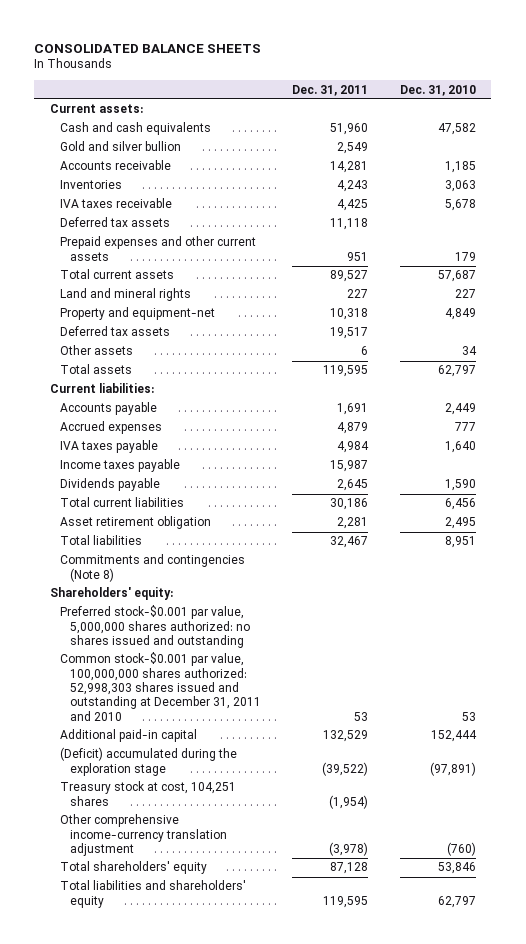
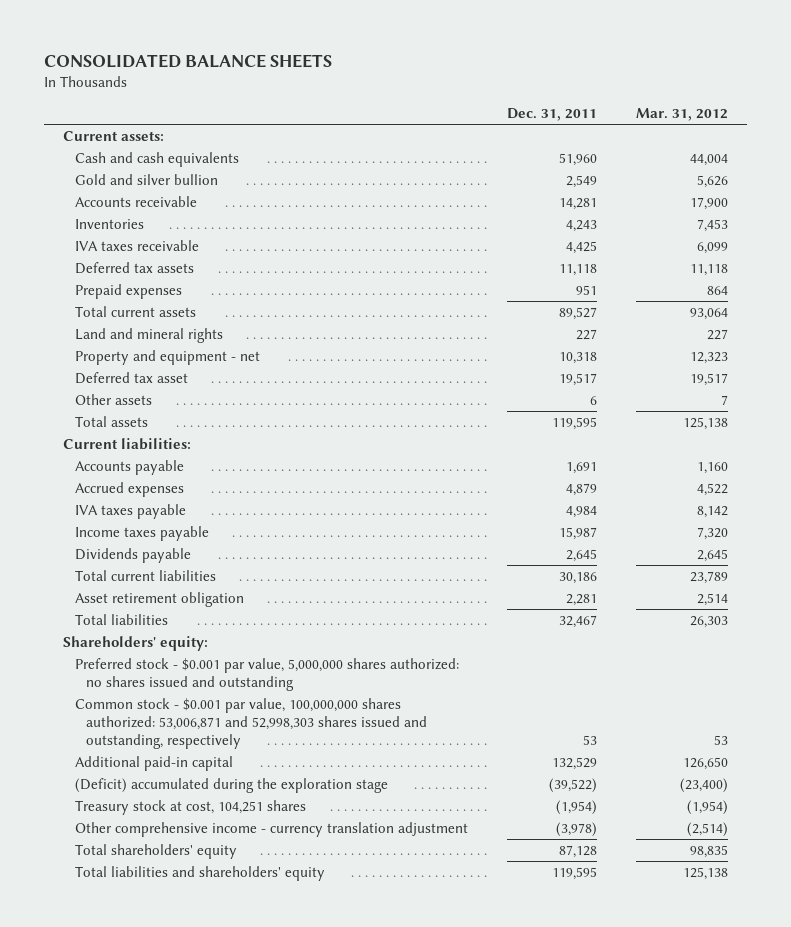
- | Dec. 31, 2011 | Dec. 31, 2010
+ | Dec. 31, 2011 | Mar. 31, 2012
- Prepaid expenses and other current assets | 951 | 179
+ Prepaid expenses | 951 | 864
- Property and equipment-net | 10,318 | 4,849
- Deferred tax assets | 19,517 |
+ Property and equipment - net | 10,318 | 12,323
+ Deferred tax asset | 19,517 | 19,517
- Commitments and contingencies (Note 8)
- Preferred stock-$0.001 par value, 5,000,000 shares authorized: no shares issued and outstanding
- Common stock-$0.001 par value, 100,000,000 shares authorized: 52,998,303 shares issued and outstanding at December 31, 2011 and 2010 | 53 | 53
+ Preferred stock - $0.001 par value, 5,000,000 shares authorized: no shares issued and outstanding
+ Common stock - $0.001 par value, 100,000,000 shares authorized: 53,006,871 and 52,998,303 shares issued and outstanding, respectively | 53 | 53
- Other comprehensive income-currency translation adjustment | (3,978) | (760)
+ Other comprehensive income - currency translation adjustment | (3,978) | (2,514)

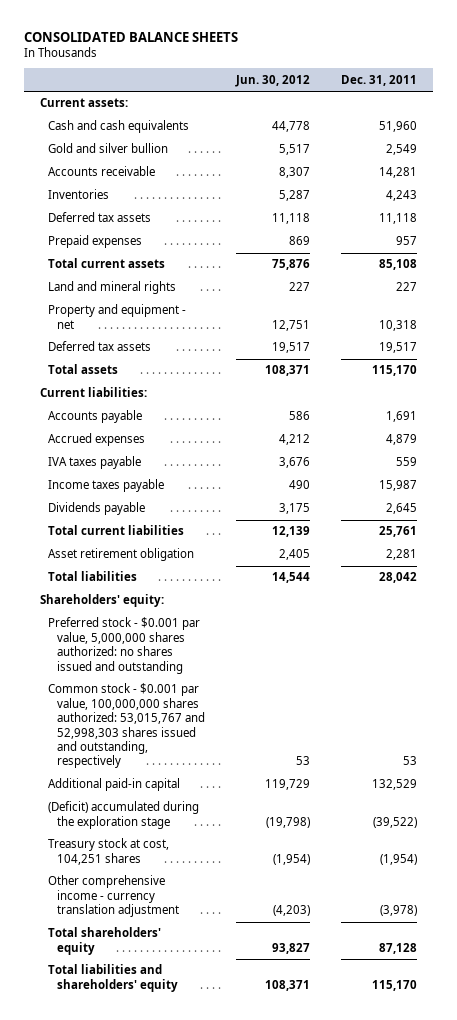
- | Dec. 31, 2011 | Mar. 31, 2012
+ | Jun. 30, 2012 | Dec. 31, 2011
- IVA taxes receivable | 4,425 | 6,099
- Prepaid expenses | 951 | 864
- Total current assets | 89,527 | 93,064
+ Prepaid expenses | 869 | 957
+ Total current assets | 75,876 | 85,108
- Deferred tax asset | 19,517 | 19,517
- Other assets | 6 | 7
- Total assets | 119,595 | 125,138
+ Deferred tax assets | 19,517 | 19,517
+ Total assets | 108,371 | 115,170
- IVA taxes payable | 4,984 | 8,142
+ IVA taxes payable | 3,676 | 559
- Total current liabilities | 30,186 | 23,789
+ Total current liabilities | 12,139 | 25,761
- Total liabilities | 32,467 | 26,303
+ Total liabilities | 14,544 | 28,042
- Common stock - $0.001 par value, 100,000,000 shares authorized: 53,006,871 and 52,998,303 shares issued and outstanding, respectively | 53 | 53
+ Common stock - $0.001 par value, 100,000,000 shares authorized: 53,015,767 and 52,998,303 shares issued and outstanding, respectively | 53 | 53
- Total liabilities and shareholders' equity | 119,595 | 125,138
+ Total liabilities and shareholders' equity | 108,371 | 115,170

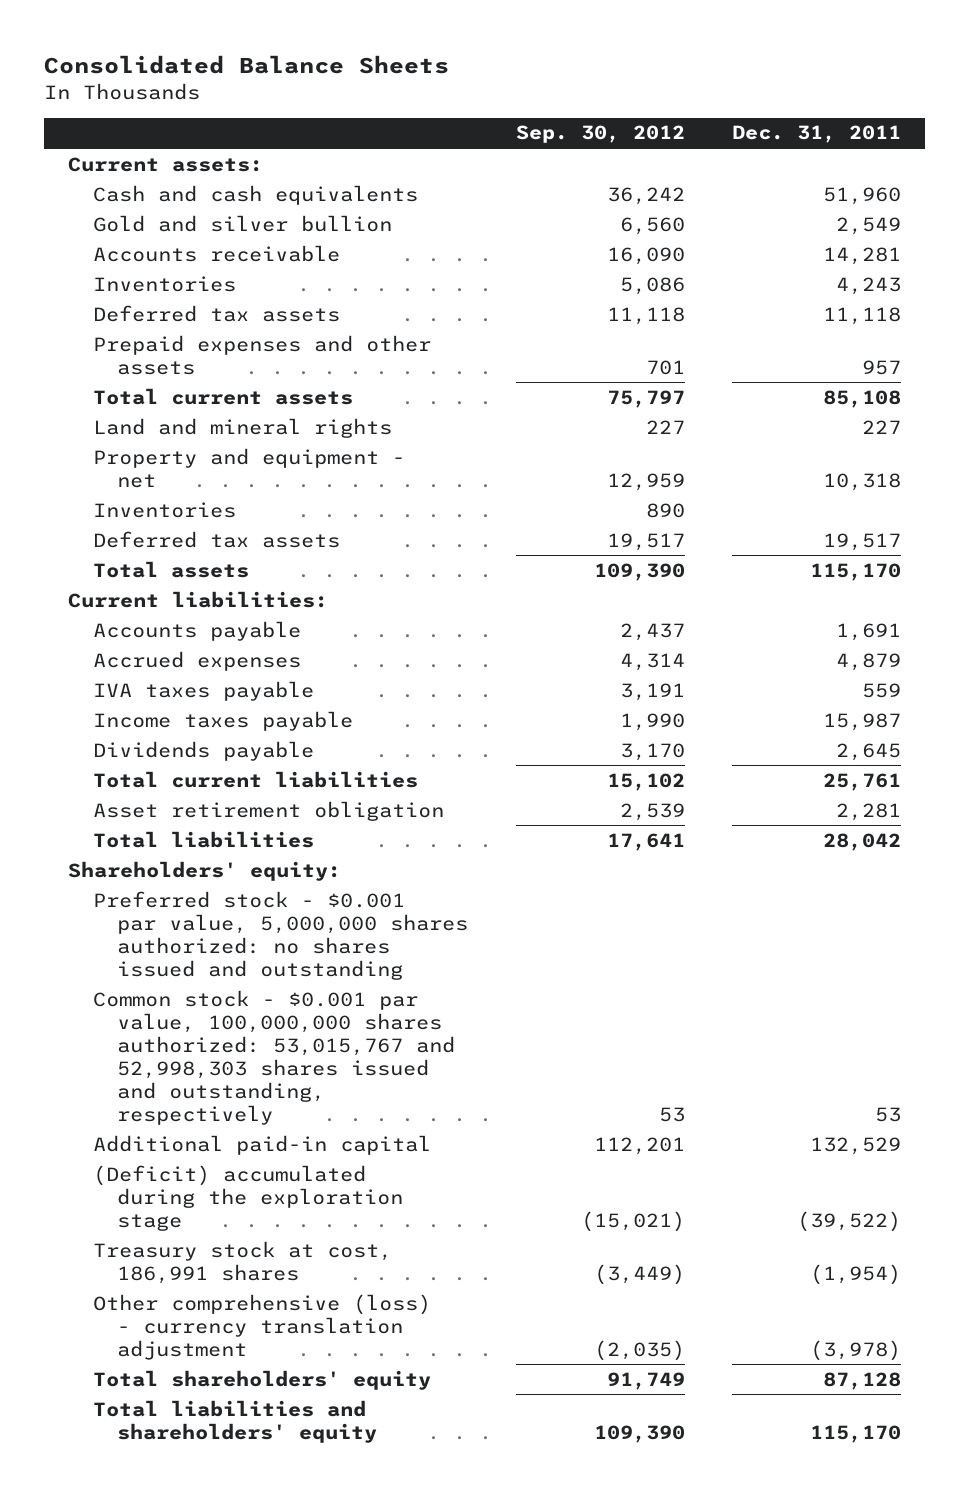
- CONSOLIDATED BALANCE SHEETS
+ Consolidated Balance Sheets
- | Jun. 30, 2012 | Dec. 31, 2011
+ | Sep. 30, 2012 | Dec. 31, 2011
- Prepaid expenses | 869 | 957
+ Prepaid expenses and other assets | 701 | 957
+ Inventories | 890 |
- Treasury stock at cost, 104,251 shares | (1,954) | (1,954)
- Other comprehensive income - currency translation adjustment | (4,203) | (3,978)
+ Treasury stock at cost, 186,991 shares | (3,449) | (1,954)
+ Other comprehensive (loss) - currency translation adjustment | (2,035) | (3,978)

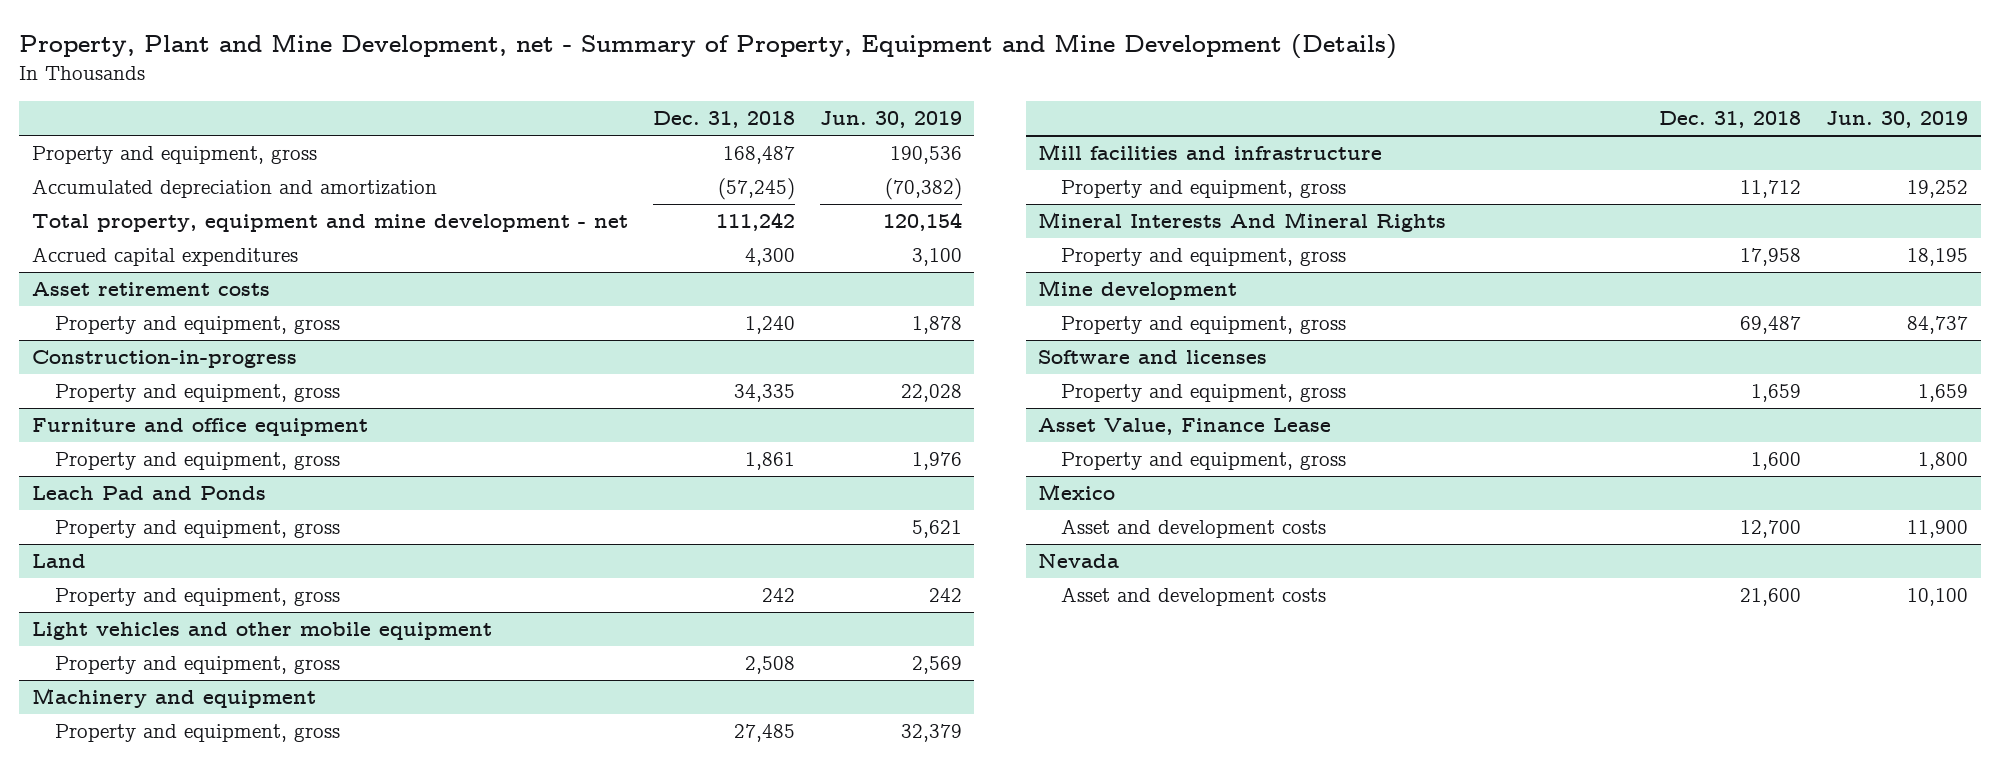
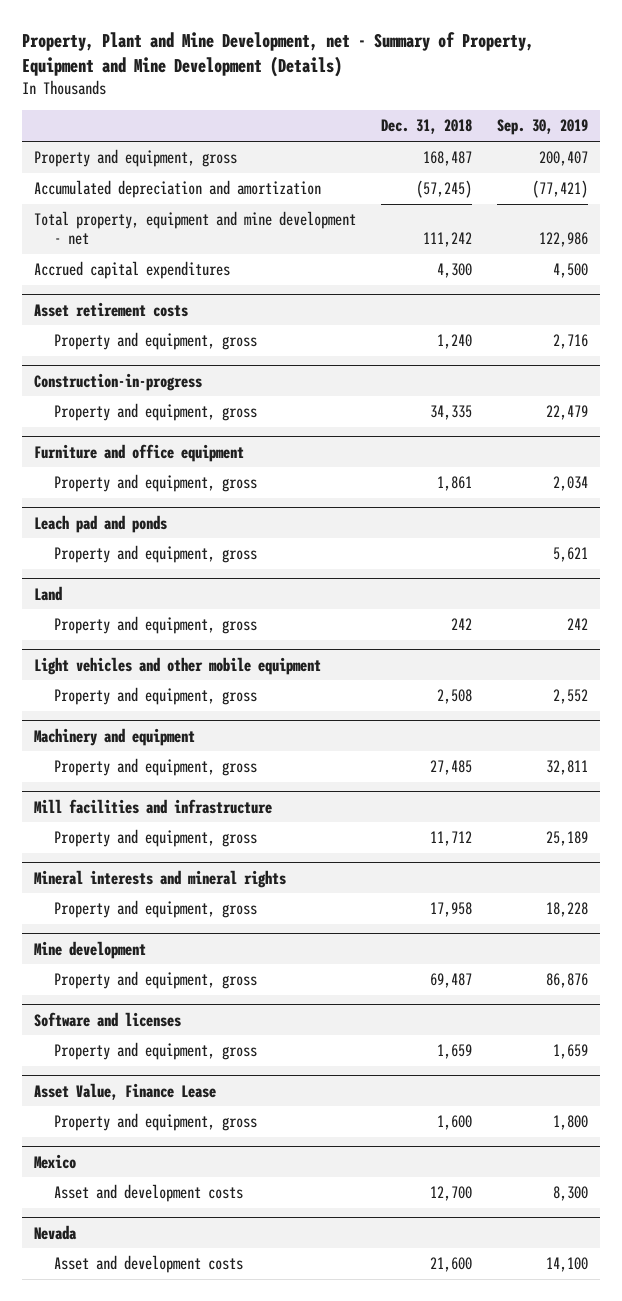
- | Dec. 31, 2018 | Jun. 30, 2019
+ | Dec. 31, 2018 | Sep. 30, 2019
- Leach Pad and Ponds
+ Leach pad and ponds
- Mineral Interests And Mineral Rights
+ Mineral interests and mineral rights

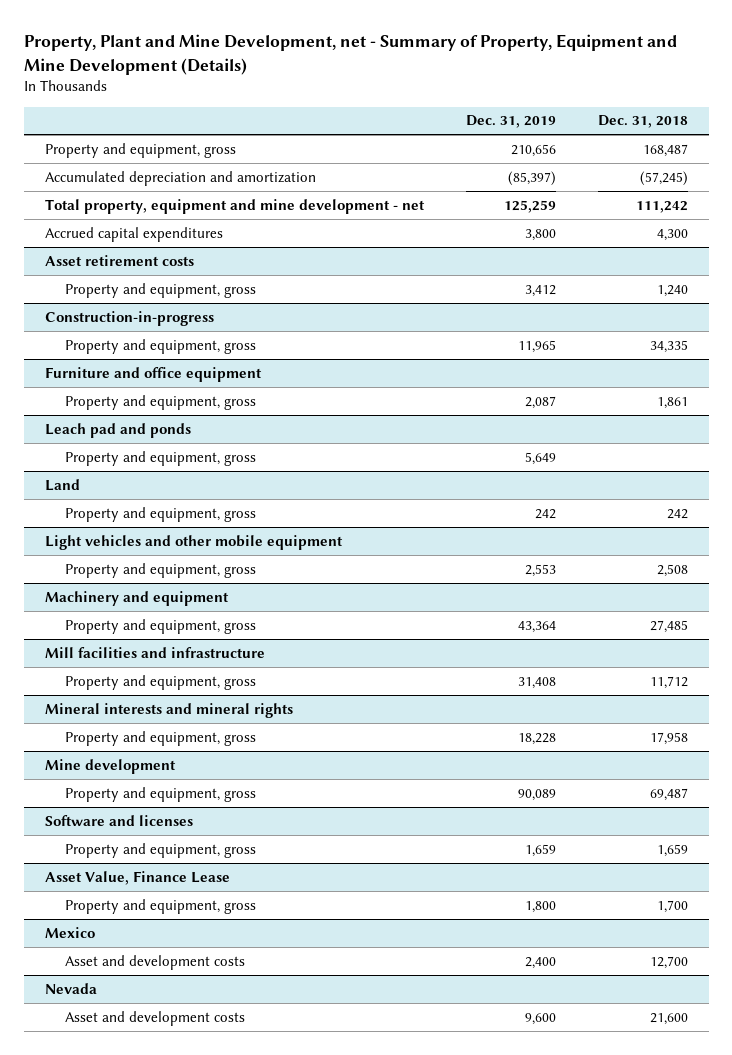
- | Dec. 31, 2018 | Sep. 30, 2019
+ | Dec. 31, 2019 | Dec. 31, 2018
@ Asset Value, Finance Lease
- Property and equipment, gross | 1,600 | 1,800
+ Property and equipment, gross | 1,800 | 1,700

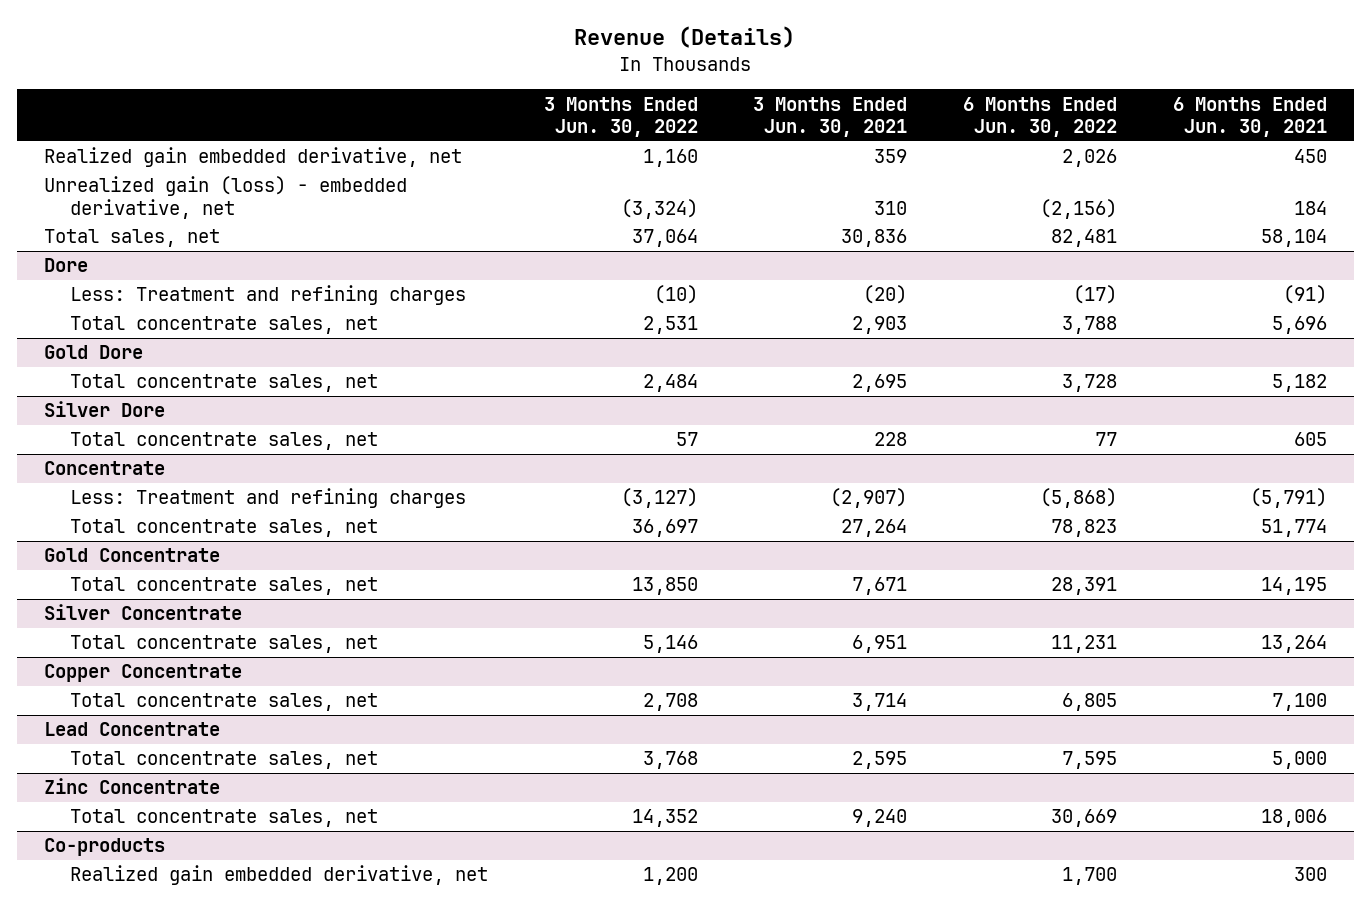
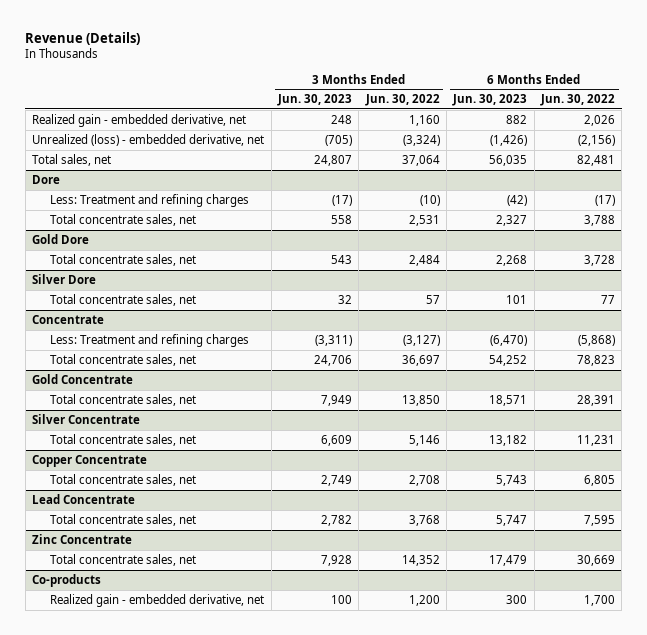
- | 3 Months Ended Jun. 30, 2022 | 3 Months Ended Jun. 30, 2021 | 6 Months Ended Jun. 30, 2022 | 6 Months Ended Jun. 30, 2021
+ | 3 Months Ended Jun. 30, 2023 | 3 Months Ended Jun. 30, 2022 | 6 Months Ended Jun. 30, 2023 | 6 Months Ended Jun. 30, 2022
- Realized gain embedded derivative, net | 1,160 | 359 | 2,026 | 450
- Unrealized gain (loss) - embedded derivative, net | (3,324) | 310 | (2,156) | 184
+ Realized gain - embedded derivative, net | 248 | 1,160 | 882 | 2,026
+ Unrealized (loss) - embedded derivative, net | (705) | (3,324) | (1,426) | (2,156)
@ Co-products
- Realized gain embedded derivative, net | 1,200 | | 1,700 | 300
+ Realized gain - embedded derivative, net | 100 | 1,200 | 300 | 1,700

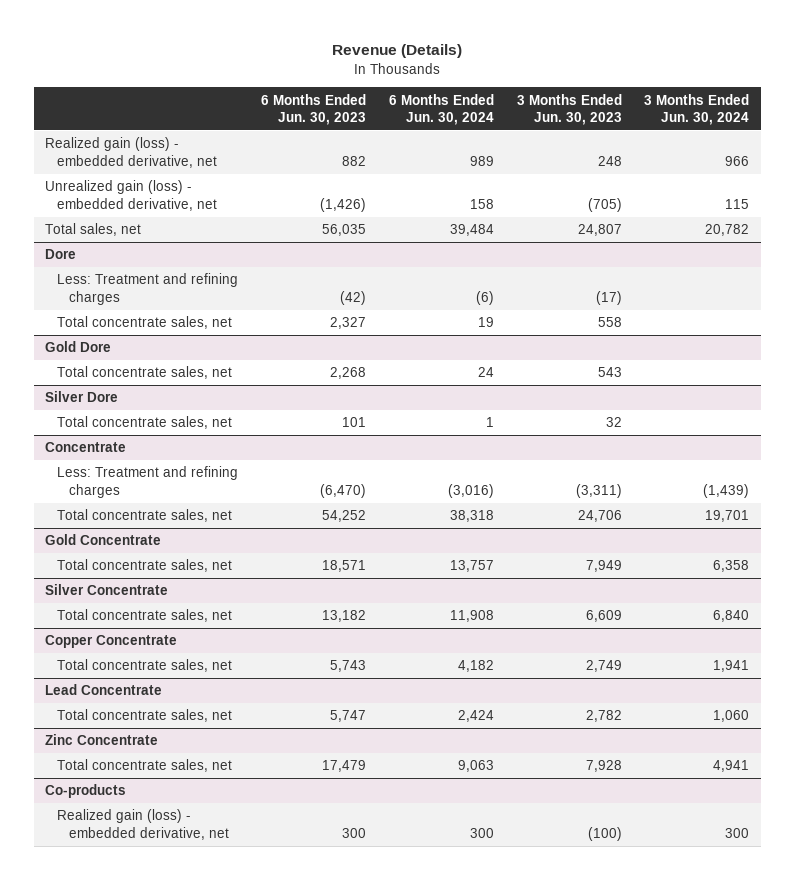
- | 3 Months Ended Jun. 30, 2023 | 3 Months Ended Jun. 30, 2022 | 6 Months Ended Jun. 30, 2023 | 6 Months Ended Jun. 30, 2022
+ | 6 Months Ended Jun. 30, 2023 | 6 Months Ended Jun. 30, 2024 | 3 Months Ended Jun. 30, 2023 | 3 Months Ended Jun. 30, 2024
- Realized gain - embedded derivative, net | 248 | 1,160 | 882 | 2,026
- Unrealized (loss) - embedded derivative, net | (705) | (3,324) | (1,426) | (2,156)
+ Realized gain (loss) - embedded derivative, net | 882 | 989 | 248 | 966
+ Unrealized gain (loss) - embedded derivative, net | (1,426) | 158 | (705) | 115
@ Co-products
- Realized gain - embedded derivative, net | 100 | 1,200 | 300 | 1,700
+ Realized gain (loss) - embedded derivative, net | 300 | 300 | (100) | 300

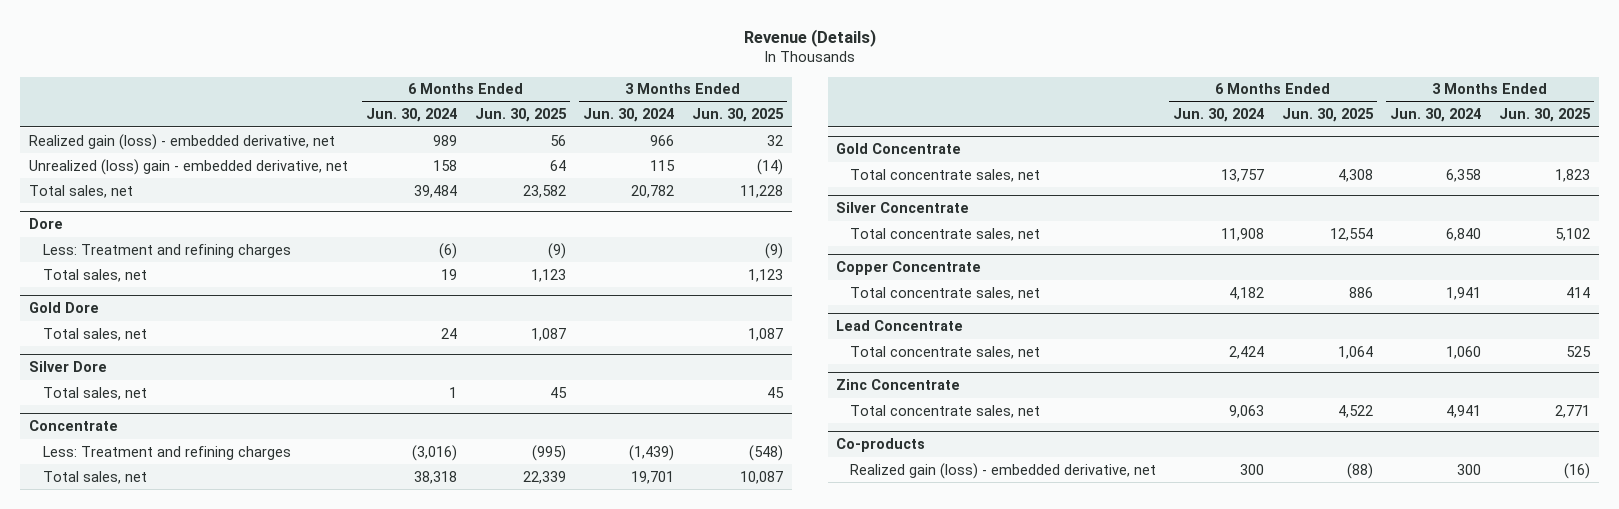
- | 6 Months Ended Jun. 30, 2023 | 6 Months Ended Jun. 30, 2024 | 3 Months Ended Jun. 30, 2023 | 3 Months Ended Jun. 30, 2024
+ | 6 Months Ended Jun. 30, 2024 | 6 Months Ended Jun. 30, 2025 | 3 Months Ended Jun. 30, 2024 | 3 Months Ended Jun. 30, 2025
- Unrealized gain (loss) - embedded derivative, net | (1,426) | 158 | (705) | 115
+ Unrealized (loss) gain - embedded derivative, net | 158 | 64 | 115 | (14)
@ Dore
- Total concentrate sales, net | 2,327 | 19 | 558 |
+ Total sales, net | 19 | 1,123 | | 1,123
@ Gold Dore
- Total concentrate sales, net | 2,268 | 24 | 543 |
+ Total sales, net | 24 | 1,087 | | 1,087
@ Silver Dore
- Total concentrate sales, net | 101 | 1 | 32 |
+ Total sales, net | 1 | 45 | | 45
@ Concentrate
- Total concentrate sales, net | 54,252 | 38,318 | 24,706 | 19,701
+ Total sales, net | 38,318 | 22,339 | 19,701 | 10,087

